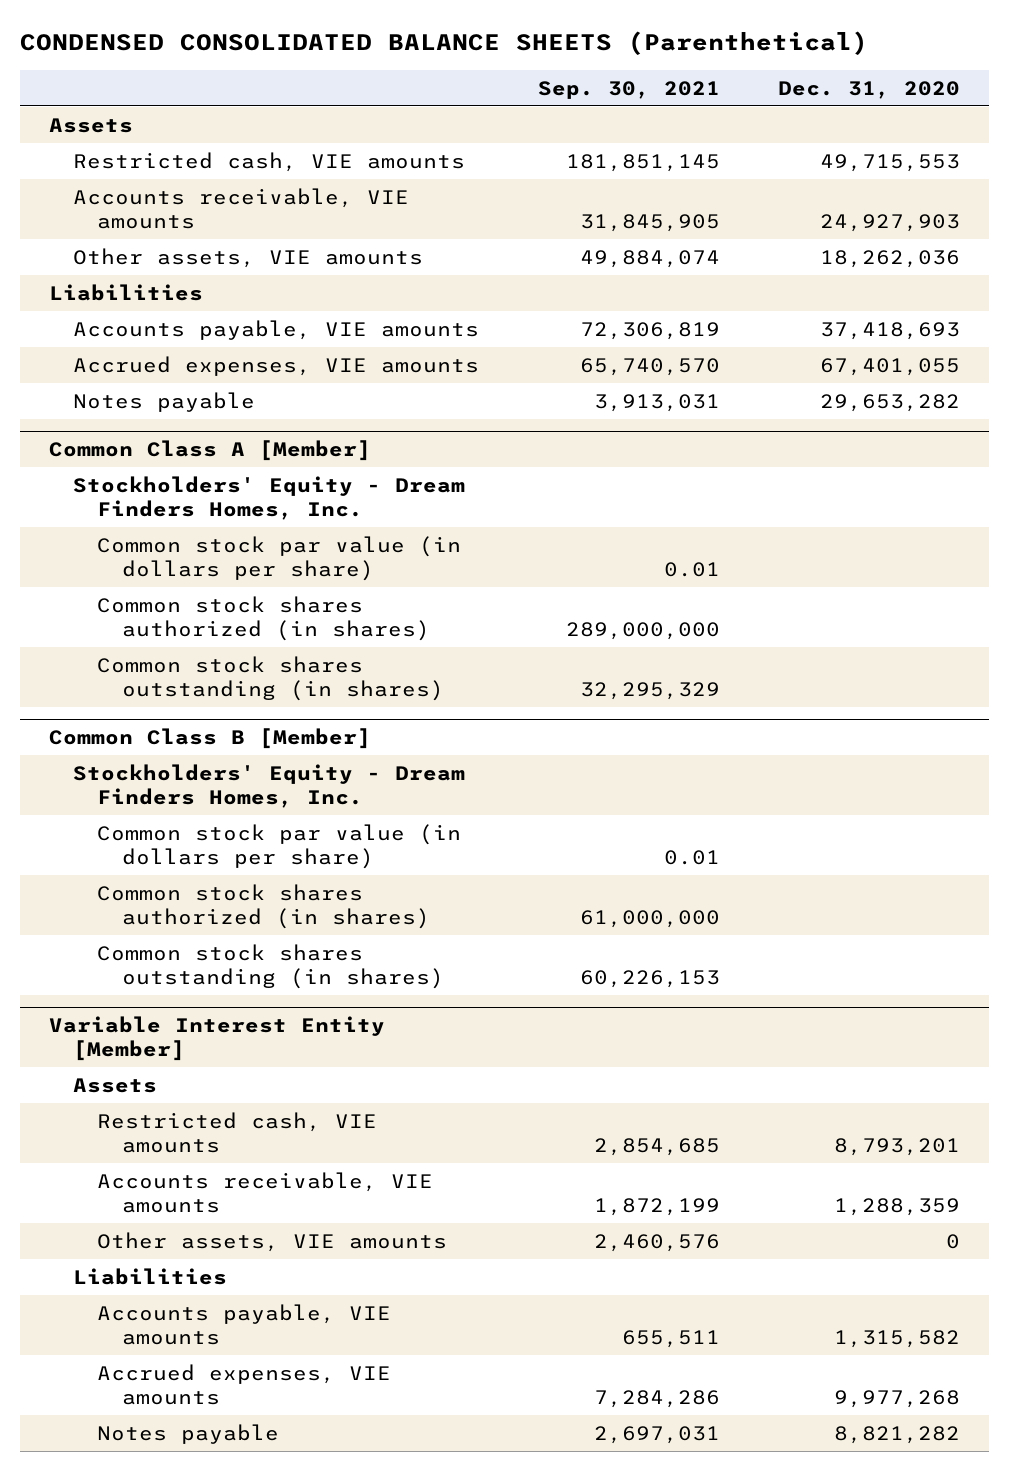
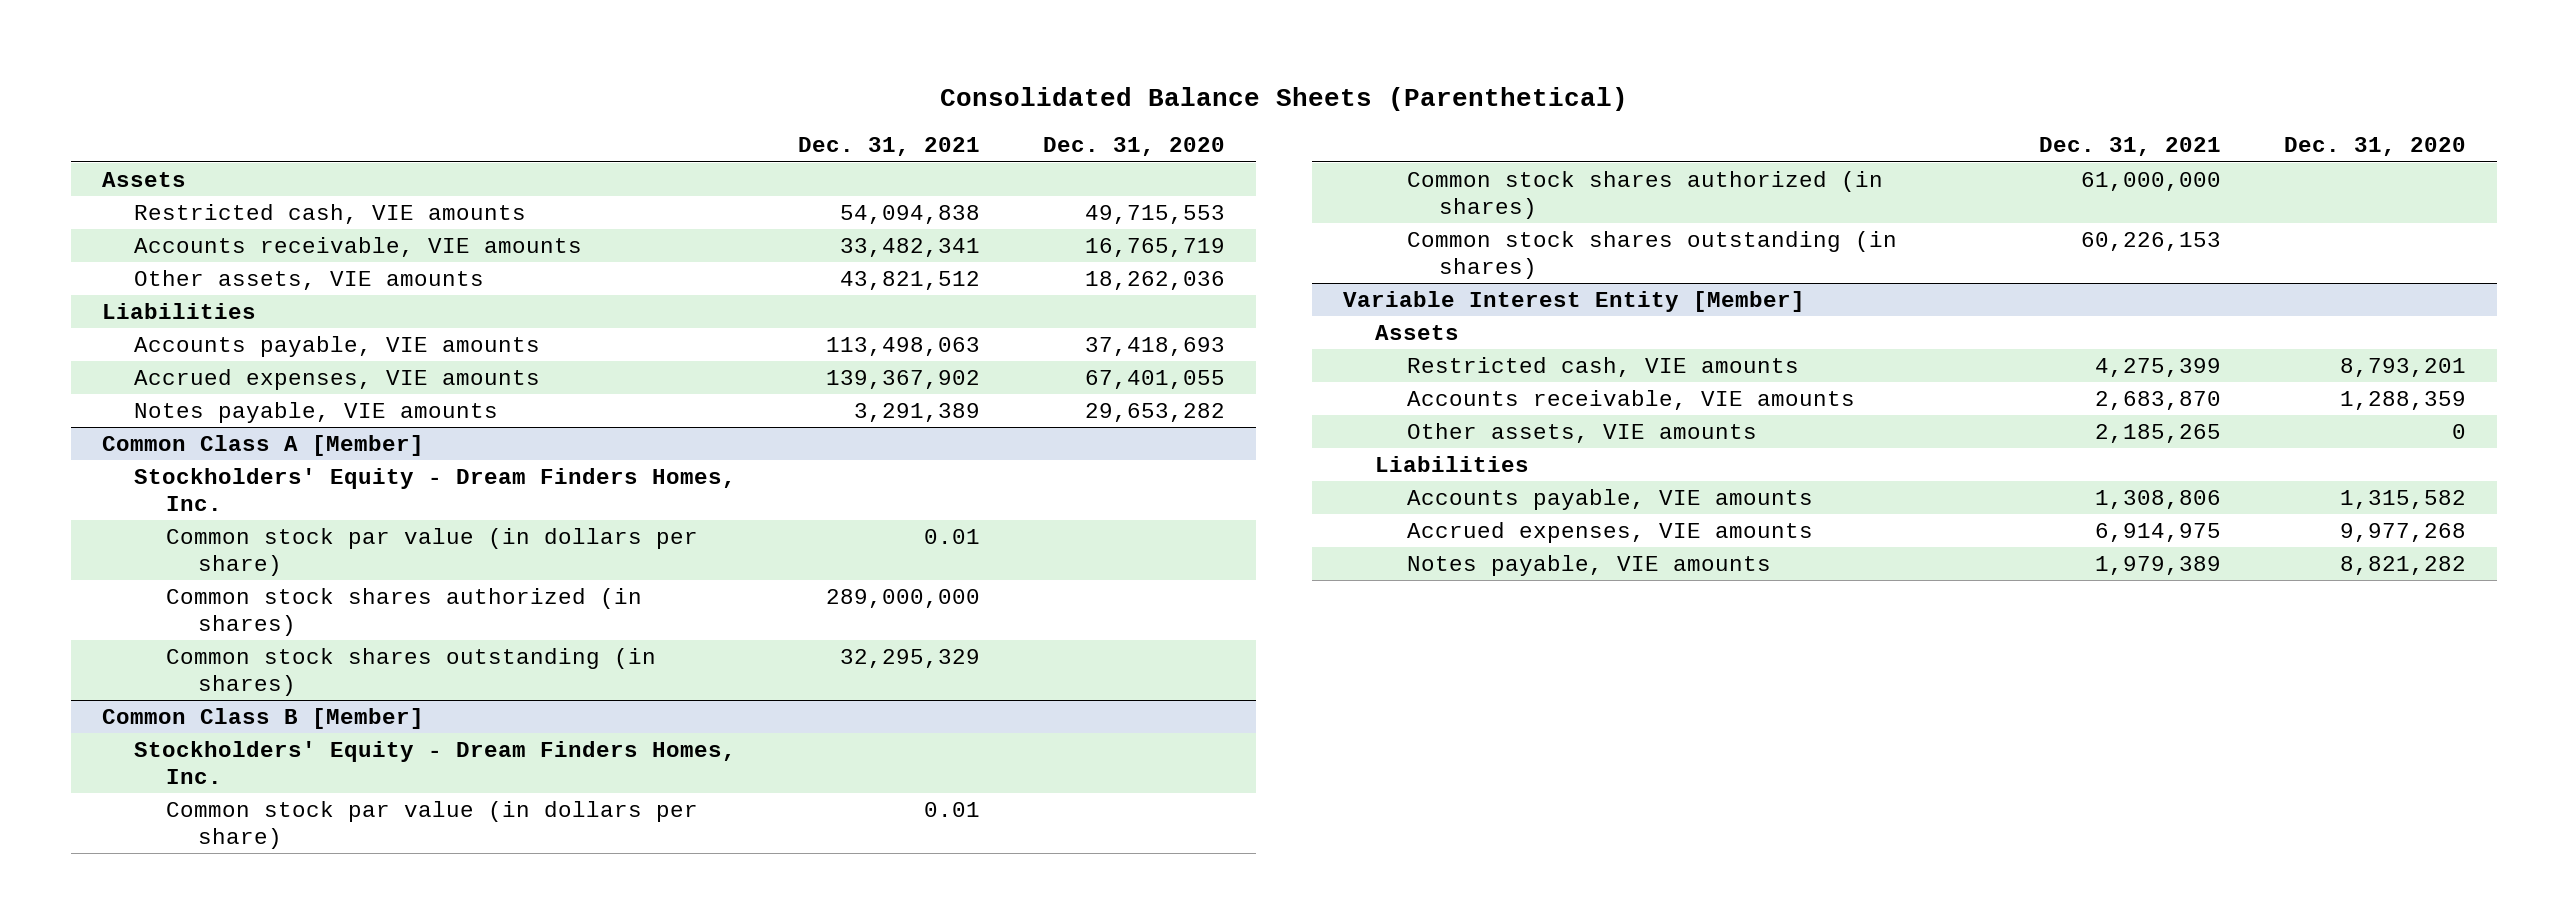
- CONDENSED CONSOLIDATED BALANCE SHEETS (Parenthetical)
+ Consolidated Balance Sheets (Parenthetical)
- | Sep. 30, 2021 | Dec. 31, 2020
+ | Dec. 31, 2021 | Dec. 31, 2020
- Accounts receivable, VIE amounts | 31,845,905 | 24,927,903
+ Accounts receivable, VIE amounts | 33,482,341 | 16,765,719
- Notes payable | 3,913,031 | 29,653,282
+ Notes payable, VIE amounts | 3,291,389 | 29,653,282
@ Variable Interest Entity [Member]
- Notes payable | 2,697,031 | 8,821,282
+ Notes payable, VIE amounts | 1,979,389 | 8,821,282

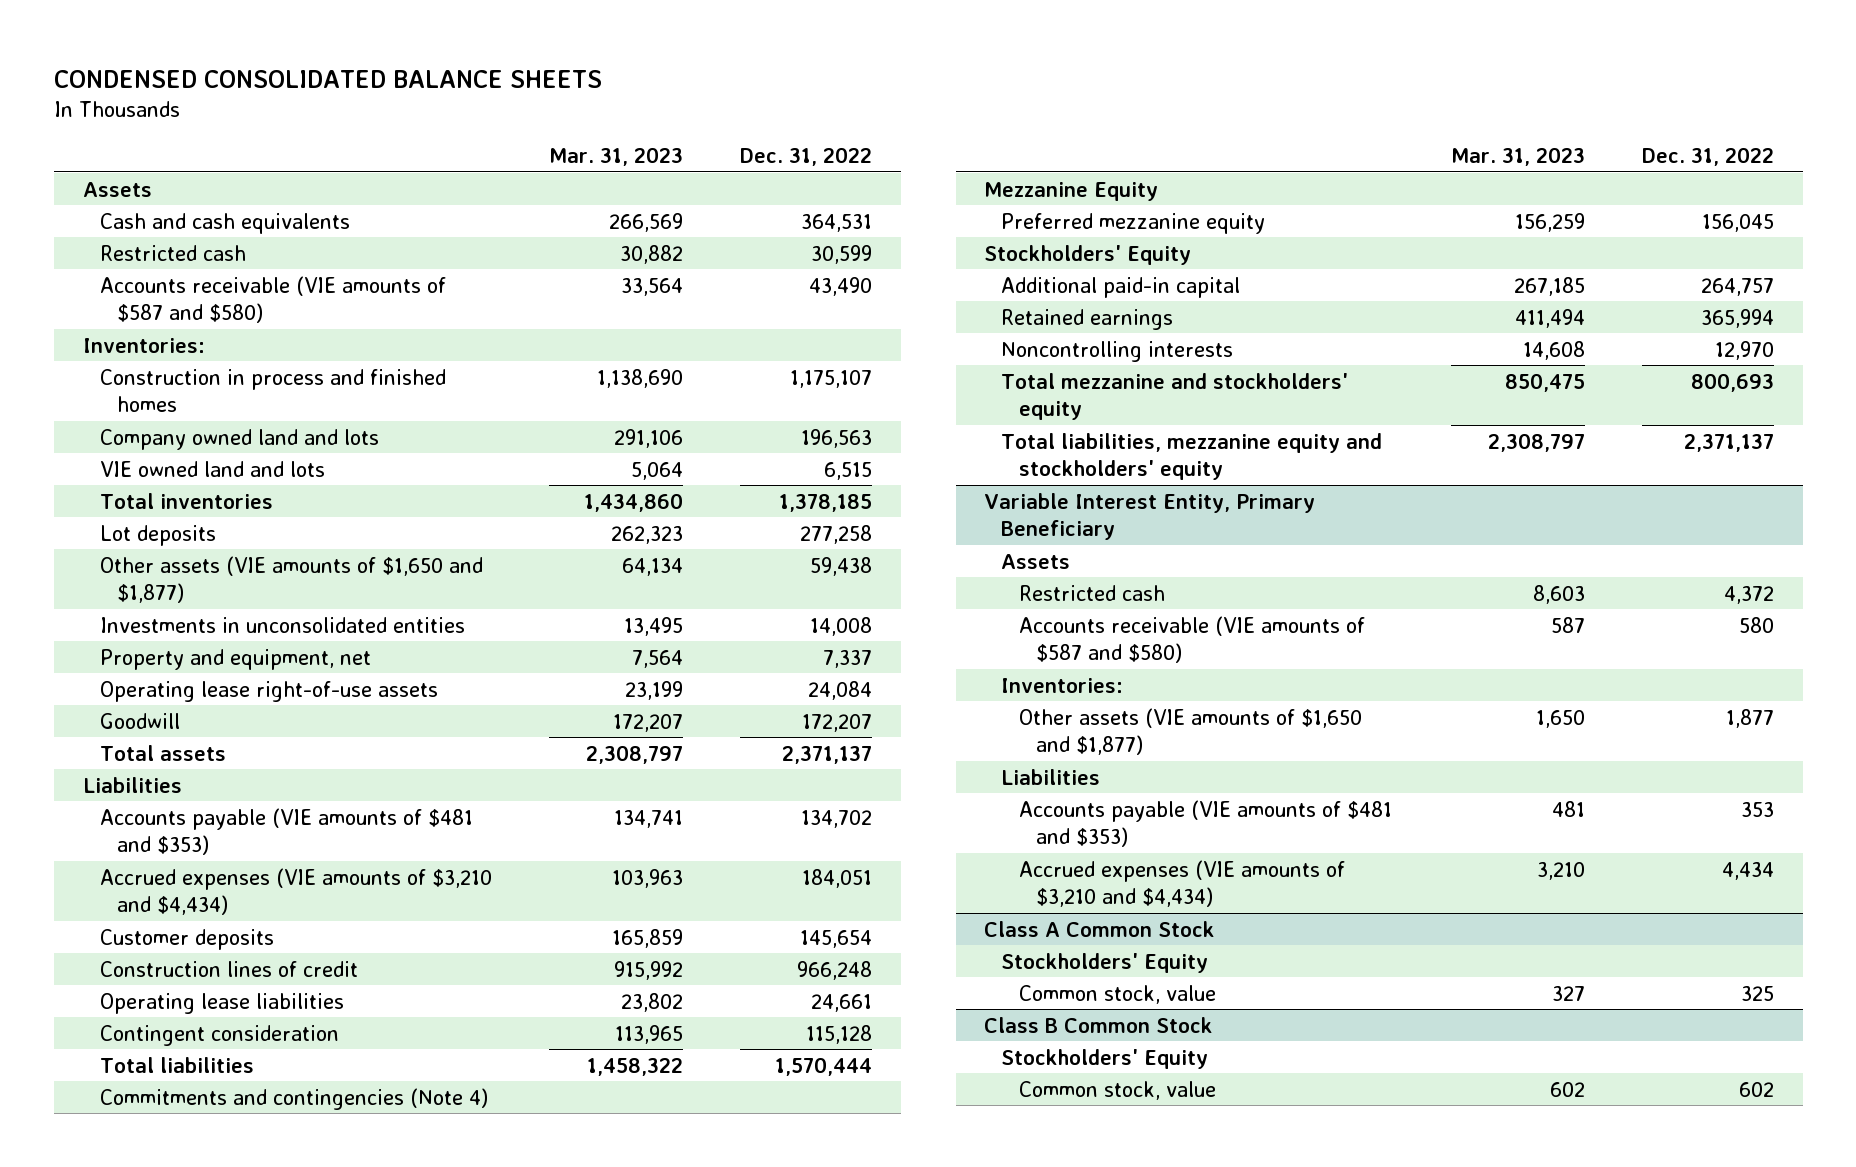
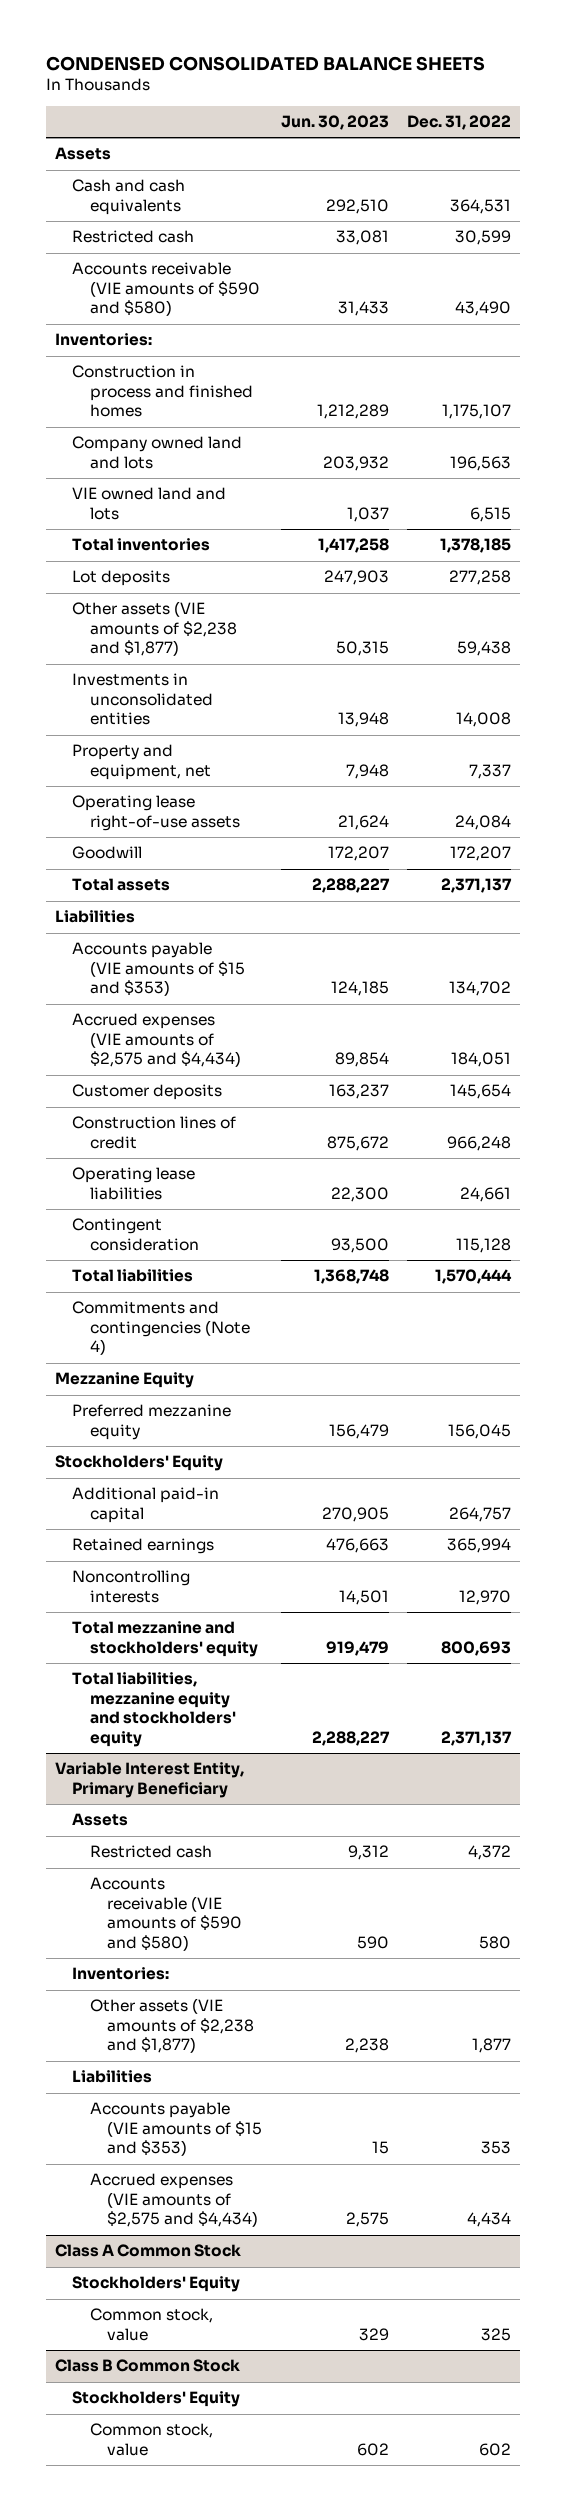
- | Mar. 31, 2023 | Dec. 31, 2022
+ | Jun. 30, 2023 | Dec. 31, 2022
- Accounts receivable (VIE amounts of $587 and $580) | 33,564 | 43,490
+ Accounts receivable (VIE amounts of $590 and $580) | 31,433 | 43,490
- Other assets (VIE amounts of $1,650 and $1,877) | 64,134 | 59,438
+ Other assets (VIE amounts of $2,238 and $1,877) | 50,315 | 59,438
- Accounts payable (VIE amounts of $481 and $353) | 134,741 | 134,702
- Accrued expenses (VIE amounts of $3,210 and $4,434) | 103,963 | 184,051
+ Accounts payable (VIE amounts of $15 and $353) | 124,185 | 134,702
+ Accrued expenses (VIE amounts of $2,575 and $4,434) | 89,854 | 184,051
@ Variable Interest Entity, Primary Beneficiary
- Accounts receivable (VIE amounts of $587 and $580) | 587 | 580
+ Accounts receivable (VIE amounts of $590 and $580) | 590 | 580
- Other assets (VIE amounts of $1,650 and $1,877) | 1,650 | 1,877
+ Other assets (VIE amounts of $2,238 and $1,877) | 2,238 | 1,877
- Accounts payable (VIE amounts of $481 and $353) | 481 | 353
- Accrued expenses (VIE amounts of $3,210 and $4,434) | 3,210 | 4,434
+ Accounts payable (VIE amounts of $15 and $353) | 15 | 353
+ Accrued expenses (VIE amounts of $2,575 and $4,434) | 2,575 | 4,434

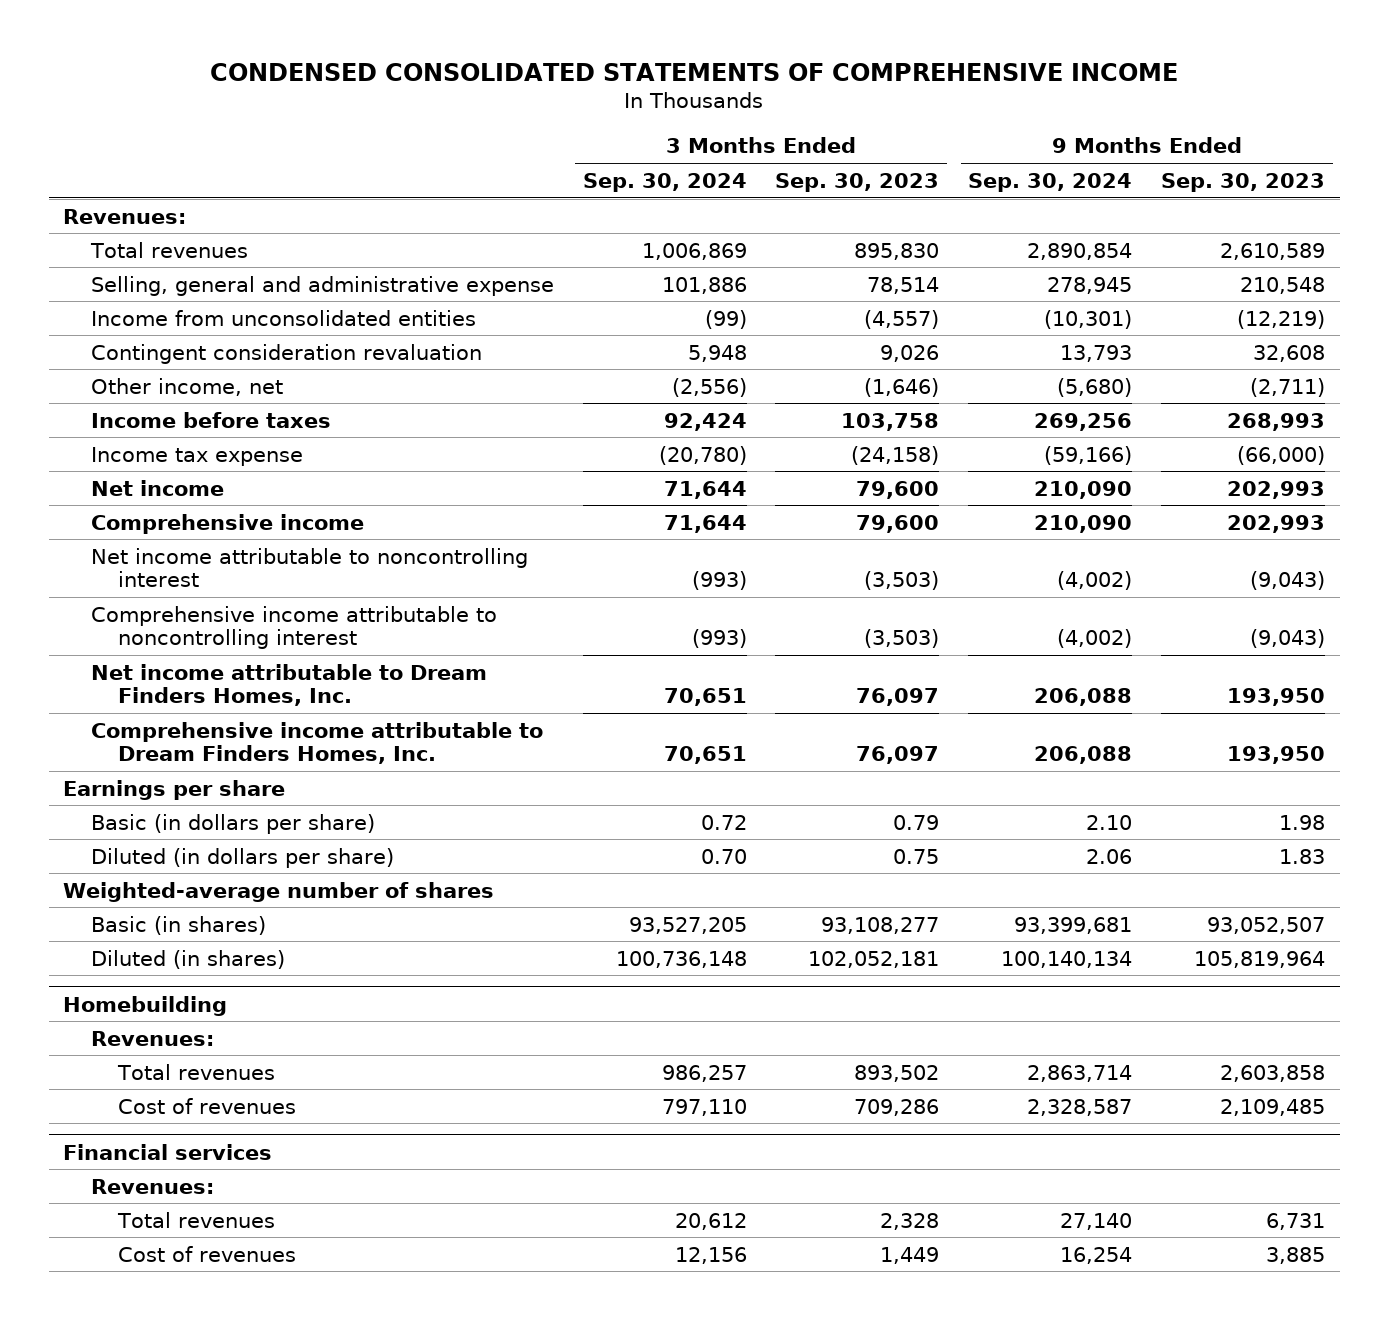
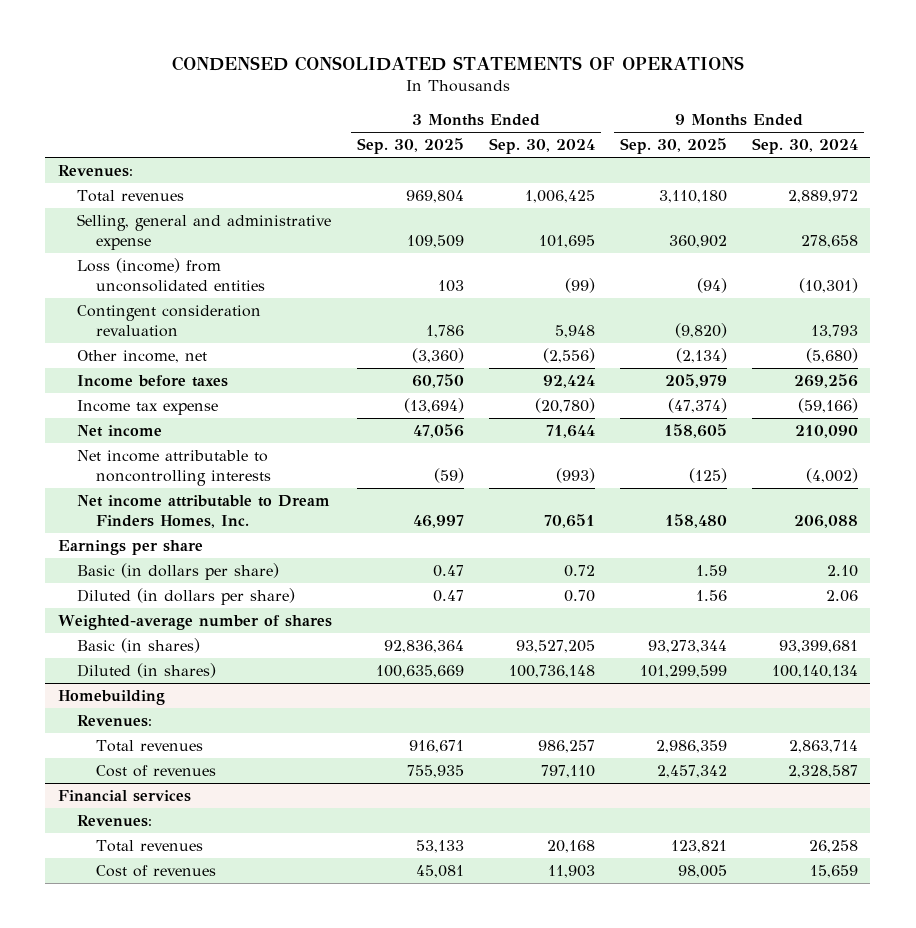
- CONDENSED CONSOLIDATED STATEMENTS OF COMPREHENSIVE INCOME
+ CONDENSED CONSOLIDATED STATEMENTS OF OPERATIONS
- | 3 Months Ended Sep. 30, 2024 | 3 Months Ended Sep. 30, 2023 | 9 Months Ended Sep. 30, 2024 | 9 Months Ended Sep. 30, 2023
+ | 3 Months Ended Sep. 30, 2025 | 3 Months Ended Sep. 30, 2024 | 9 Months Ended Sep. 30, 2025 | 9 Months Ended Sep. 30, 2024
- Total revenues | 1,006,869 | 895,830 | 2,890,854 | 2,610,589
- Selling, general and administrative expense | 101,886 | 78,514 | 278,945 | 210,548
- Income from unconsolidated entities | (99) | (4,557) | (10,301) | (12,219)
+ Total revenues | 969,804 | 1,006,425 | 3,110,180 | 2,889,972
+ Selling, general and administrative expense | 109,509 | 101,695 | 360,902 | 278,658
+ Loss (income) from unconsolidated entities | 103 | (99) | (94) | (10,301)
- Comprehensive income | 71,644 | 79,600 | 210,090 | 202,993
- Net income attributable to noncontrolling interest | (993) | (3,503) | (4,002) | (9,043)
- Comprehensive income attributable to noncontrolling interest | (993) | (3,503) | (4,002) | (9,043)
+ Net income attributable to noncontrolling interests | (59) | (993) | (125) | (4,002)
- Comprehensive income attributable to Dream Finders Homes, Inc. | 70,651 | 76,097 | 206,088 | 193,950
@ Financial services
- Total revenues | 20,612 | 2,328 | 27,140 | 6,731
- Cost of revenues | 12,156 | 1,449 | 16,254 | 3,885
+ Total revenues | 53,133 | 20,168 | 123,821 | 26,258
+ Cost of revenues | 45,081 | 11,903 | 98,005 | 15,659

